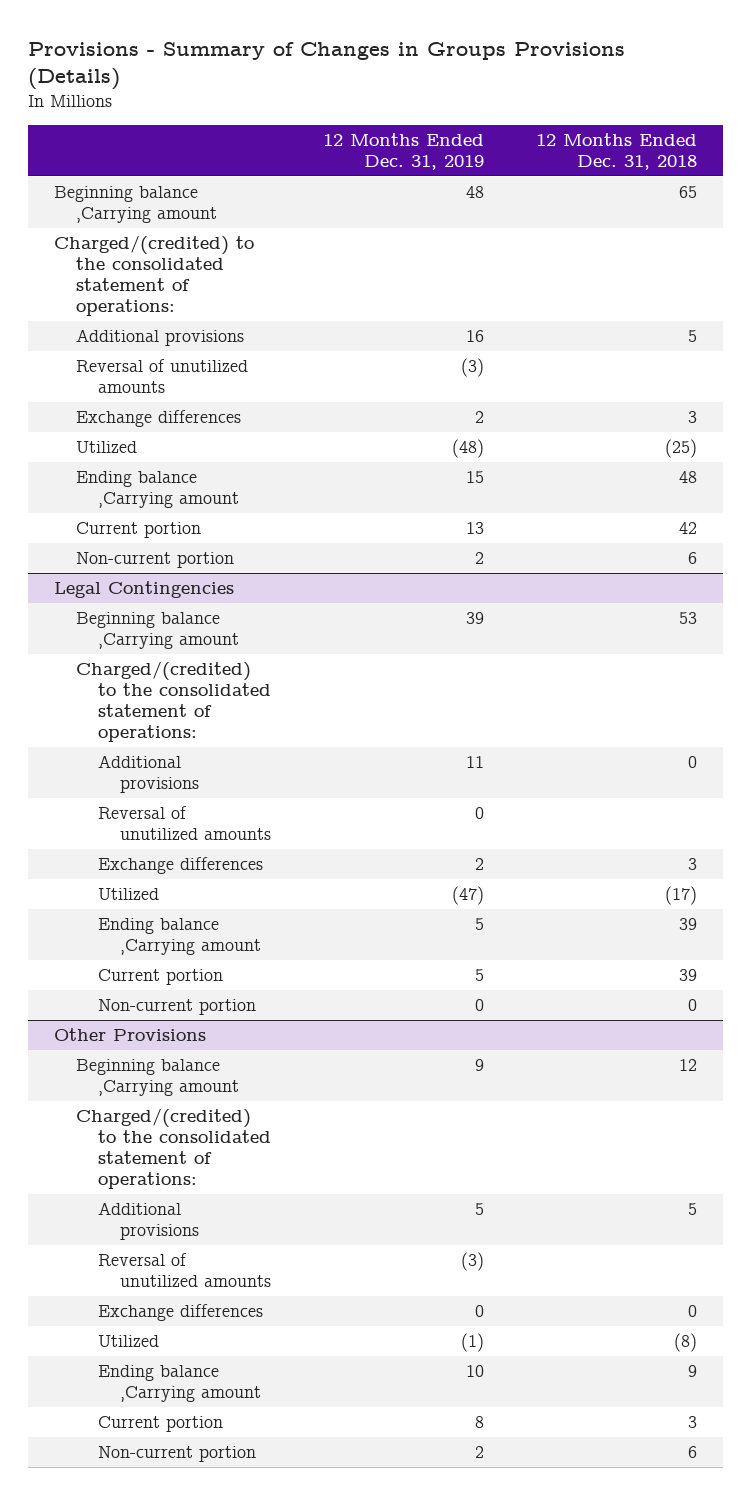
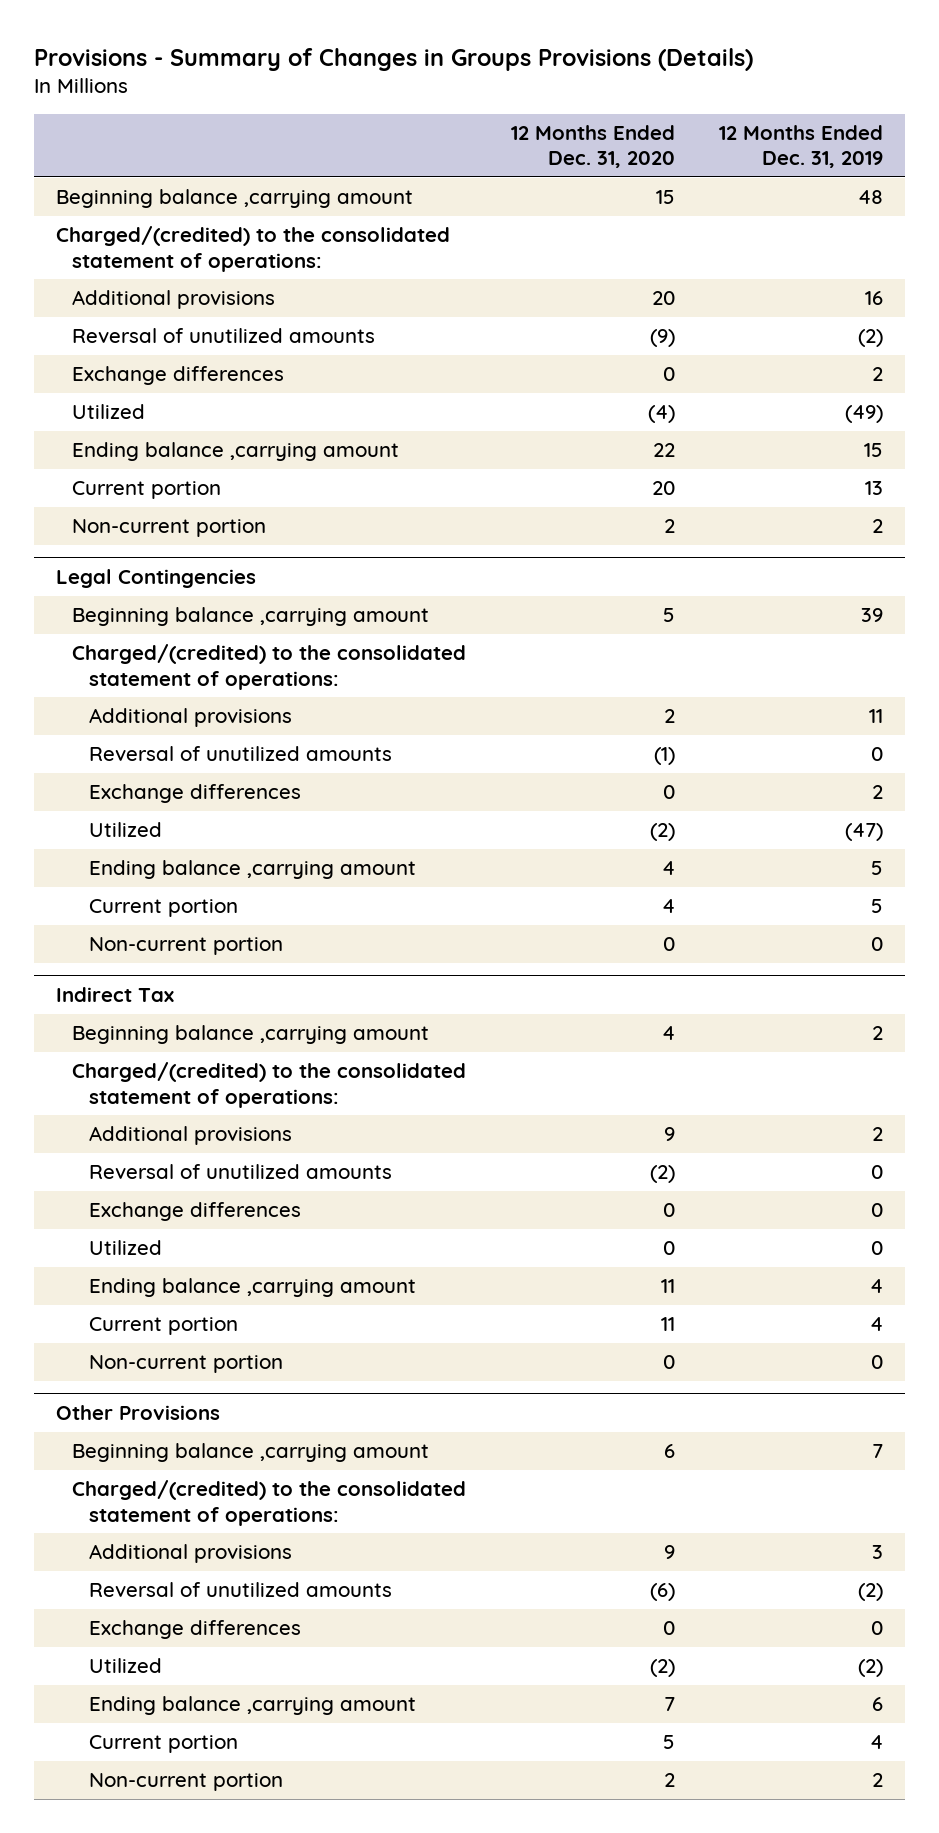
- | 12 Months Ended Dec. 31, 2019 | 12 Months Ended Dec. 31, 2018
+ | 12 Months Ended Dec. 31, 2020 | 12 Months Ended Dec. 31, 2019
- Beginning balance ,Carrying amount | 48 | 65
+ Beginning balance ,carrying amount | 15 | 48
- Reversal of unutilized amounts | (3) |
+ Reversal of unutilized amounts | (9) | (2)
- Utilized | (48) | (25)
- Ending balance ,Carrying amount | 15 | 48
+ Utilized | (4) | (49)
+ Ending balance ,carrying amount | 22 | 15
@ Legal Contingencies
- Beginning balance ,Carrying amount | 39 | 53
+ Beginning balance ,carrying amount | 5 | 39
- Ending balance ,Carrying amount | 5 | 39
+ Ending balance ,carrying amount | 4 | 5
+ Indirect Tax
+ Beginning balance ,carrying amount | 4 | 2
+ Charged/(credited) to the consolidated statement of operations:
+ Additional provisions | 9 | 2
+ Reversal of unutilized amounts | (2) | 0
+ Exchange differences | 0 | 0
+ Utilized | 0 | 0
+ Ending balance ,carrying amount | 11 | 4
+ Current portion | 11 | 4
+ Non-current portion | 0 | 0
@ Other Provisions
- Beginning balance ,Carrying amount | 9 | 12
+ Beginning balance ,carrying amount | 6 | 7
- Additional provisions | 5 | 5
- Reversal of unutilized amounts | (3) |
+ Additional provisions | 9 | 3
+ Reversal of unutilized amounts | (6) | (2)
- Utilized | (1) | (8)
- Ending balance ,Carrying amount | 10 | 9
- Current portion | 8 | 3
+ Utilized | (2) | (2)
+ Ending balance ,carrying amount | 7 | 6
+ Current portion | 5 | 4

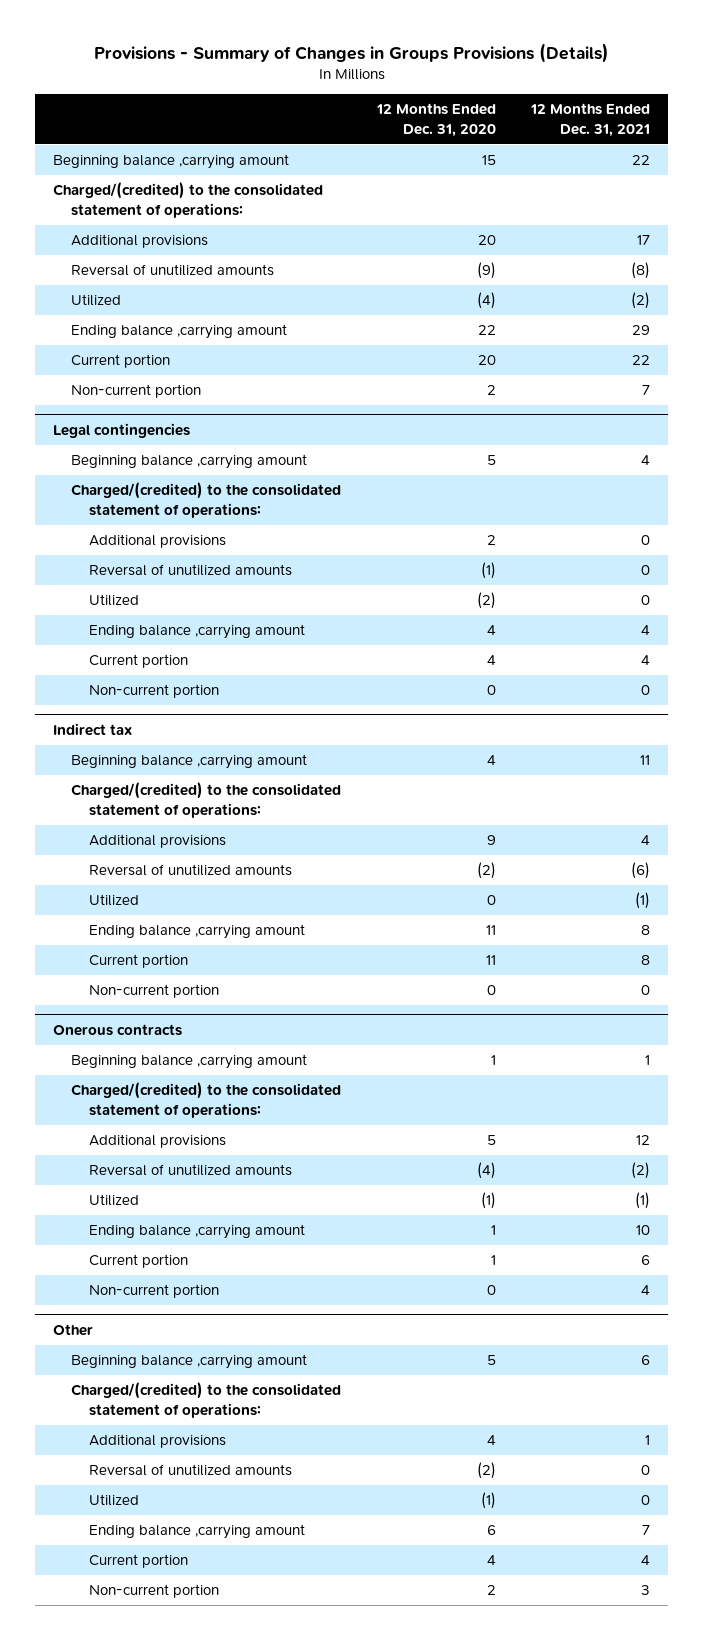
- | 12 Months Ended Dec. 31, 2020 | 12 Months Ended Dec. 31, 2019
+ | 12 Months Ended Dec. 31, 2020 | 12 Months Ended Dec. 31, 2021
- Exchange differences | 0 | 2
- Legal Contingencies
+ Legal contingencies
- Exchange differences | 0 | 2
- Indirect Tax
+ Indirect tax
- Exchange differences | 0 | 0
- Other Provisions
- Beginning balance ,carrying amount | 6 | 7
+ Onerous contracts
+ Beginning balance ,carrying amount | 1 | 1
- Additional provisions | 9 | 3
- Reversal of unutilized amounts | (6) | (2)
- Exchange differences | 0 | 0
- Utilized | (2) | (2)
- Ending balance ,carrying amount | 7 | 6
- Current portion | 5 | 4
+ Additional provisions | 5 | 12
+ Reversal of unutilized amounts | (4) | (2)
+ Utilized | (1) | (1)
+ Ending balance ,carrying amount | 1 | 10
+ Current portion | 1 | 6
+ Non-current portion | 0 | 4
+ Other
+ Beginning balance ,carrying amount | 5 | 6
+ Charged/(credited) to the consolidated statement of operations:
+ Additional provisions | 4 | 1
+ Reversal of unutilized amounts | (2) | 0
+ Utilized | (1) | 0
+ Ending balance ,carrying amount | 6 | 7
+ Current portion | 4 | 4

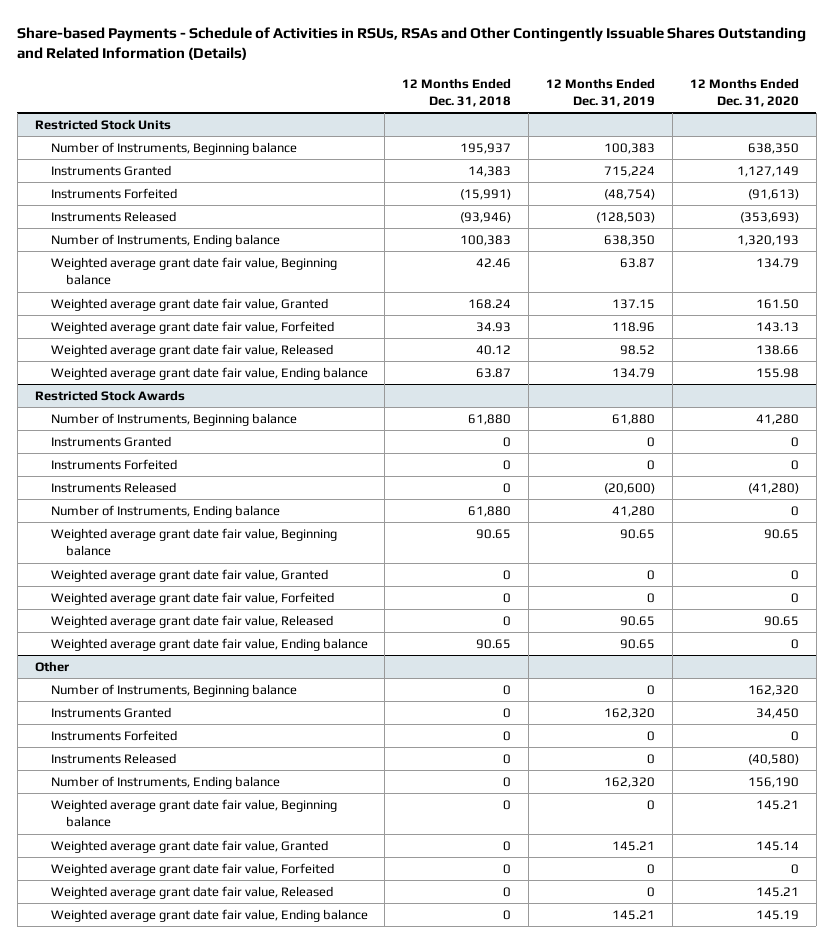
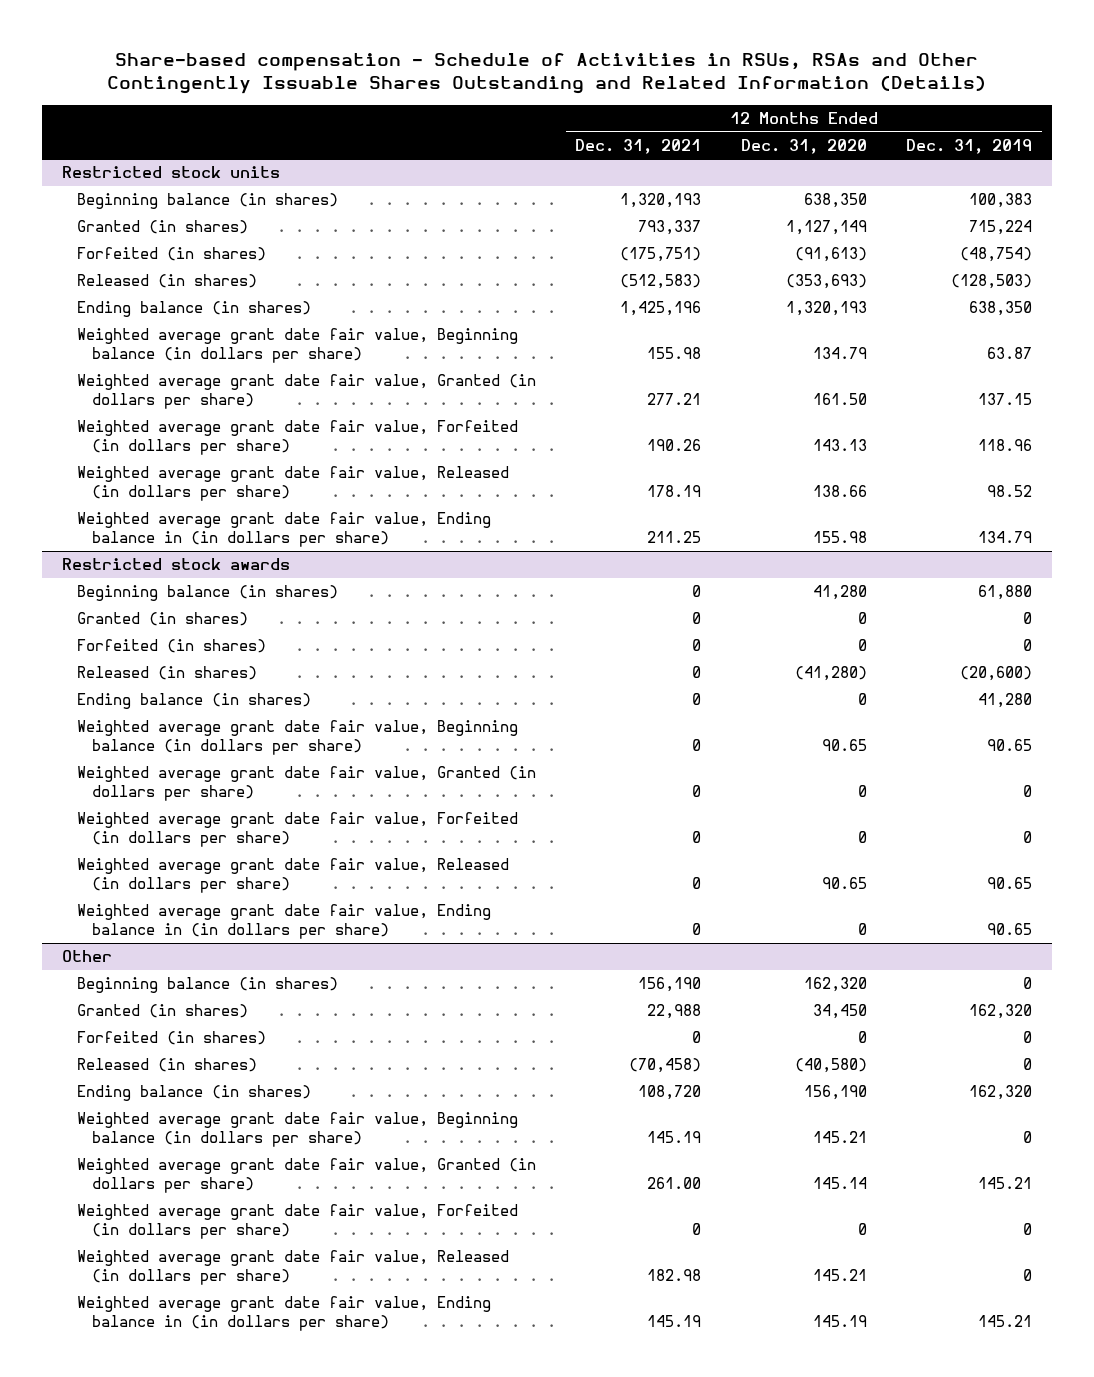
- Share-based Payments - Schedule of Activities in RSUs, RSAs and Other Contingently Issuable Shares Outstanding and Related Information (Details)
+ Share-based compensation - Schedule of Activities in RSUs, RSAs and Other Contingently Issuable Shares Outstanding and Related Information (Details)
- | 12 Months Ended Dec. 31, 2018 | 12 Months Ended Dec. 31, 2019 | 12 Months Ended Dec. 31, 2020
+ | 12 Months Ended Dec. 31, 2021 | 12 Months Ended Dec. 31, 2020 | 12 Months Ended Dec. 31, 2019
- Restricted Stock Units
- Number of Instruments, Beginning balance | 195,937 | 100,383 | 638,350
- Instruments Granted | 14,383 | 715,224 | 1,127,149
- Instruments Forfeited | (15,991) | (48,754) | (91,613)
- Instruments Released | (93,946) | (128,503) | (353,693)
- Number of Instruments, Ending balance | 100,383 | 638,350 | 1,320,193
- Weighted average grant date fair value, Beginning balance | 42.46 | 63.87 | 134.79
- Weighted average grant date fair value, Granted | 168.24 | 137.15 | 161.50
- Weighted average grant date fair value, Forfeited | 34.93 | 118.96 | 143.13
- Weighted average grant date fair value, Released | 40.12 | 98.52 | 138.66
- Weighted average grant date fair value, Ending balance | 63.87 | 134.79 | 155.98
- Restricted Stock Awards
- Number of Instruments, Beginning balance | 61,880 | 61,880 | 41,280
- Instruments Granted | 0 | 0 | 0
- Instruments Forfeited | 0 | 0 | 0
- Instruments Released | 0 | (20,600) | (41,280)
- Number of Instruments, Ending balance | 61,880 | 41,280 | 0
- Weighted average grant date fair value, Beginning balance | 90.65 | 90.65 | 90.65
- Weighted average grant date fair value, Granted | 0 | 0 | 0
- Weighted average grant date fair value, Forfeited | 0 | 0 | 0
- Weighted average grant date fair value, Released | 0 | 90.65 | 90.65
- Weighted average grant date fair value, Ending balance | 90.65 | 90.65 | 0
+ Restricted stock units
+ Beginning balance (in shares) | 1,320,193 | 638,350 | 100,383
+ Granted (in shares) | 793,337 | 1,127,149 | 715,224
+ Forfeited (in shares) | (175,751) | (91,613) | (48,754)
+ Released (in shares) | (512,583) | (353,693) | (128,503)
+ Ending balance (in shares) | 1,425,196 | 1,320,193 | 638,350
+ Weighted average grant date fair value, Beginning balance (in dollars per share) | 155.98 | 134.79 | 63.87
+ Weighted average grant date fair value, Granted (in dollars per share) | 277.21 | 161.50 | 137.15
+ Weighted average grant date fair value, Forfeited (in dollars per share) | 190.26 | 143.13 | 118.96
+ Weighted average grant date fair value, Released (in dollars per share) | 178.19 | 138.66 | 98.52
+ Weighted average grant date fair value, Ending balance in (in dollars per share) | 211.25 | 155.98 | 134.79
+ Restricted stock awards
+ Beginning balance (in shares) | 0 | 41,280 | 61,880
+ Granted (in shares) | 0 | 0 | 0
+ Forfeited (in shares) | 0 | 0 | 0
+ Released (in shares) | 0 | (41,280) | (20,600)
+ Ending balance (in shares) | 0 | 0 | 41,280
+ Weighted average grant date fair value, Beginning balance (in dollars per share) | 0 | 90.65 | 90.65
+ Weighted average grant date fair value, Granted (in dollars per share) | 0 | 0 | 0
+ Weighted average grant date fair value, Forfeited (in dollars per share) | 0 | 0 | 0
+ Weighted average grant date fair value, Released (in dollars per share) | 0 | 90.65 | 90.65
+ Weighted average grant date fair value, Ending balance in (in dollars per share) | 0 | 0 | 90.65
@ Other
- Number of Instruments, Beginning balance | 0 | 0 | 162,320
- Instruments Granted | 0 | 162,320 | 34,450
- Instruments Forfeited | 0 | 0 | 0
- Instruments Released | 0 | 0 | (40,580)
- Number of Instruments, Ending balance | 0 | 162,320 | 156,190
- Weighted average grant date fair value, Beginning balance | 0 | 0 | 145.21
- Weighted average grant date fair value, Granted | 0 | 145.21 | 145.14
- Weighted average grant date fair value, Forfeited | 0 | 0 | 0
- Weighted average grant date fair value, Released | 0 | 0 | 145.21
- Weighted average grant date fair value, Ending balance | 0 | 145.21 | 145.19
+ Beginning balance (in shares) | 156,190 | 162,320 | 0
+ Granted (in shares) | 22,988 | 34,450 | 162,320
+ Forfeited (in shares) | 0 | 0 | 0
+ Released (in shares) | (70,458) | (40,580) | 0
+ Ending balance (in shares) | 108,720 | 156,190 | 162,320
+ Weighted average grant date fair value, Beginning balance (in dollars per share) | 145.19 | 145.21 | 0
+ Weighted average grant date fair value, Granted (in dollars per share) | 261.00 | 145.14 | 145.21
+ Weighted average grant date fair value, Forfeited (in dollars per share) | 0 | 0 | 0
+ Weighted average grant date fair value, Released (in dollars per share) | 182.98 | 145.21 | 0
+ Weighted average grant date fair value, Ending balance in (in dollars per share) | 145.19 | 145.19 | 145.21

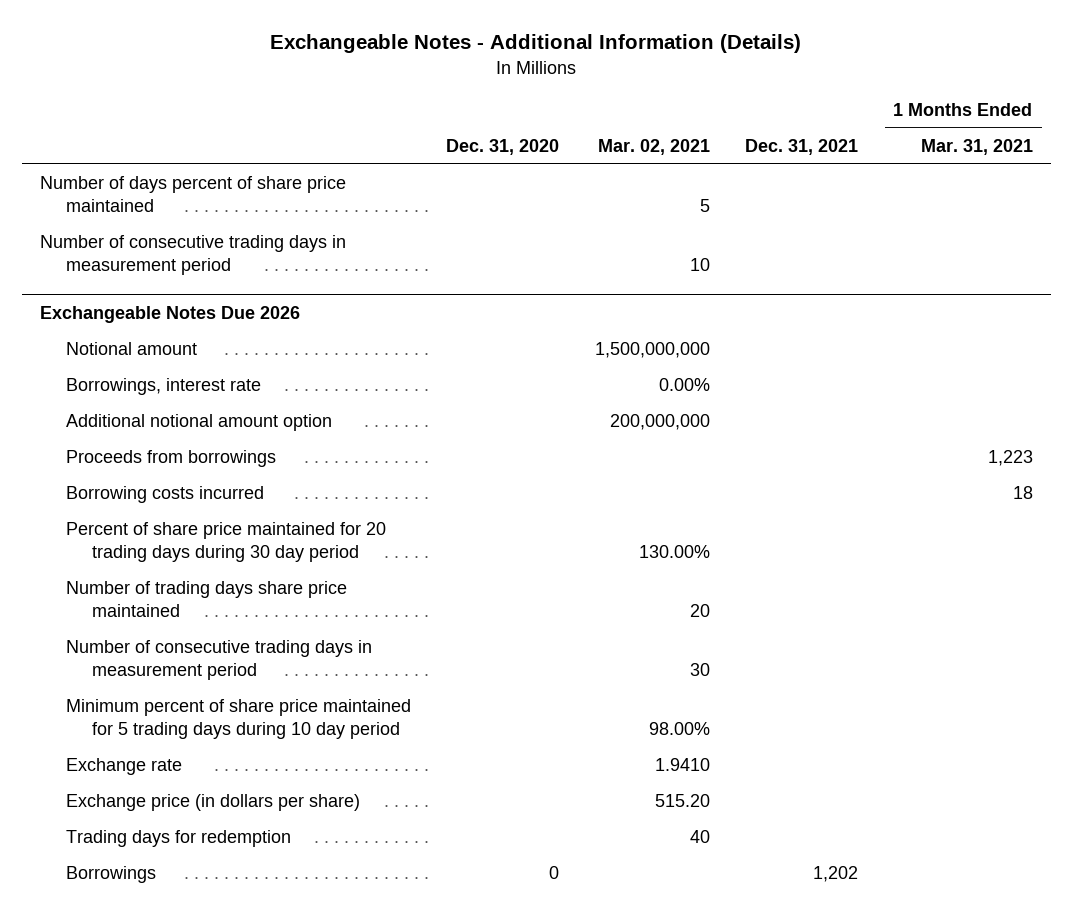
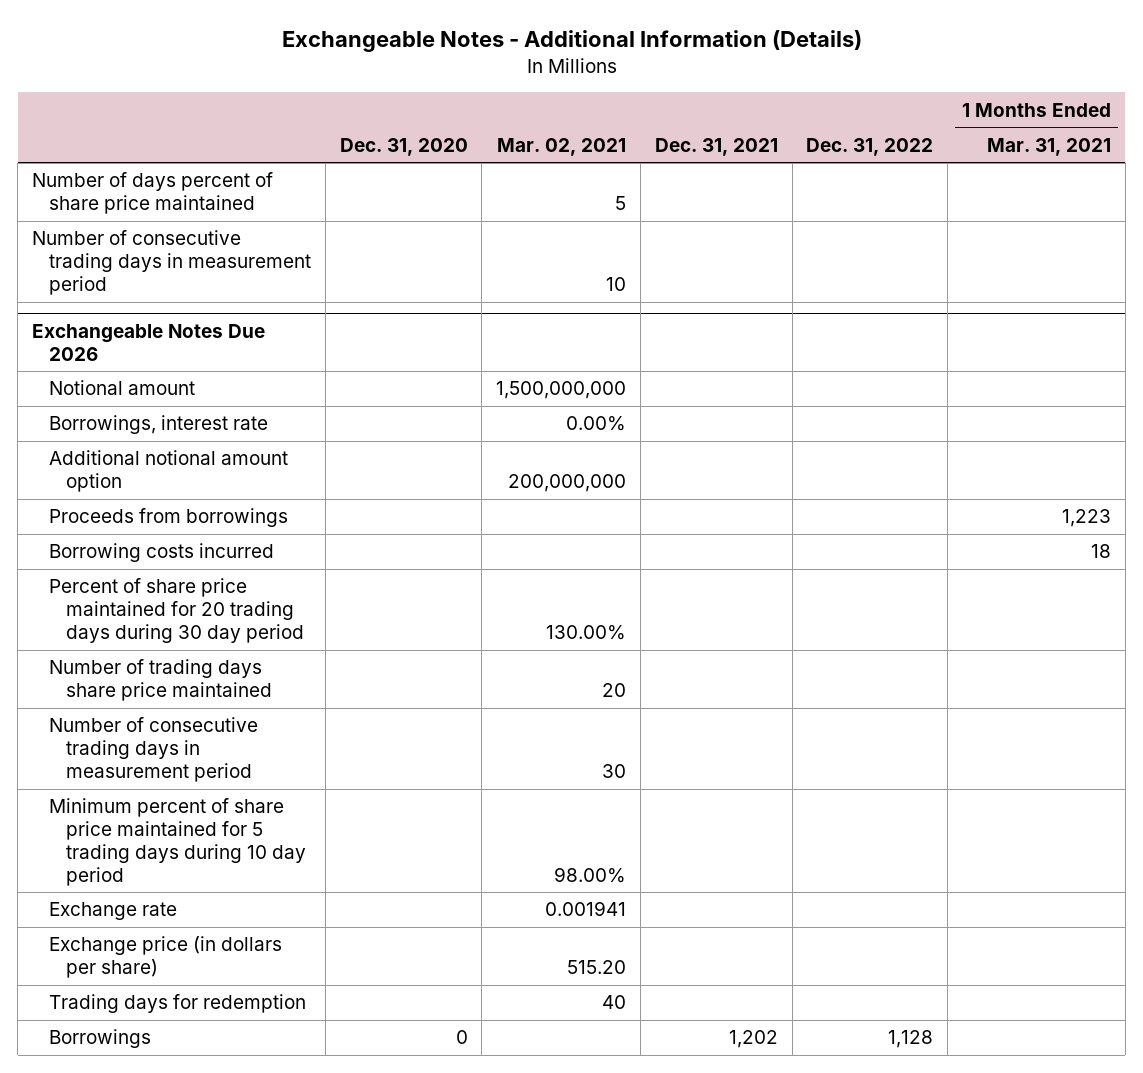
- | Dec. 31, 2020 | Mar. 02, 2021 | Dec. 31, 2021 | 1 Months Ended Mar. 31, 2021
+ | Dec. 31, 2020 | Mar. 02, 2021 | Dec. 31, 2021 | Dec. 31, 2022 | 1 Months Ended Mar. 31, 2021
@ Exchangeable Notes Due 2026
- Exchange rate | | 1.9410 | |
+ Exchange rate | | 0.001941 | | |

